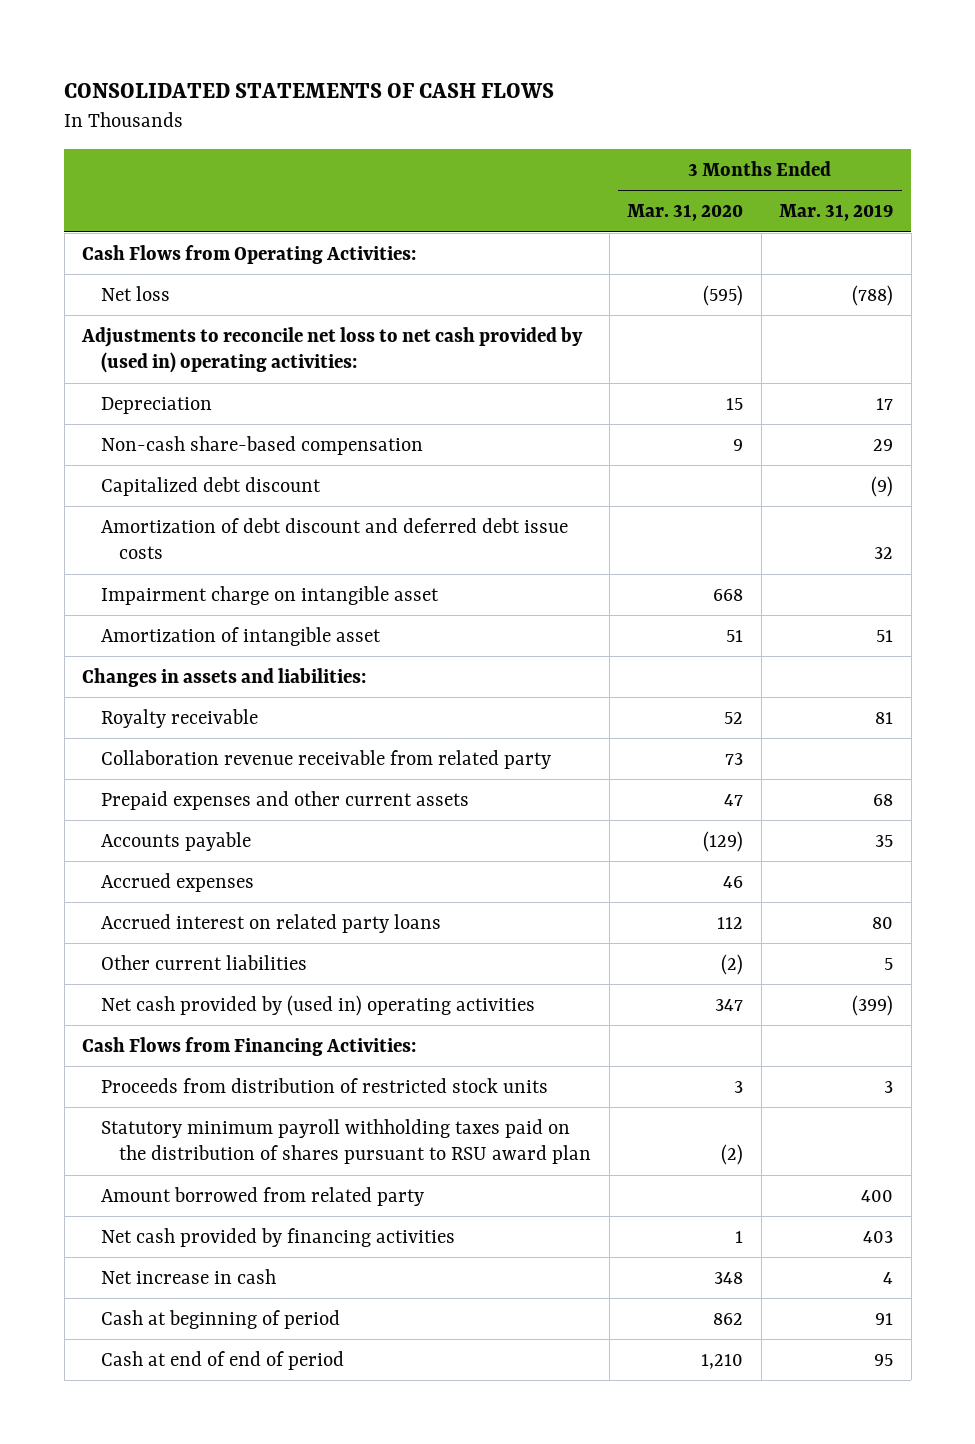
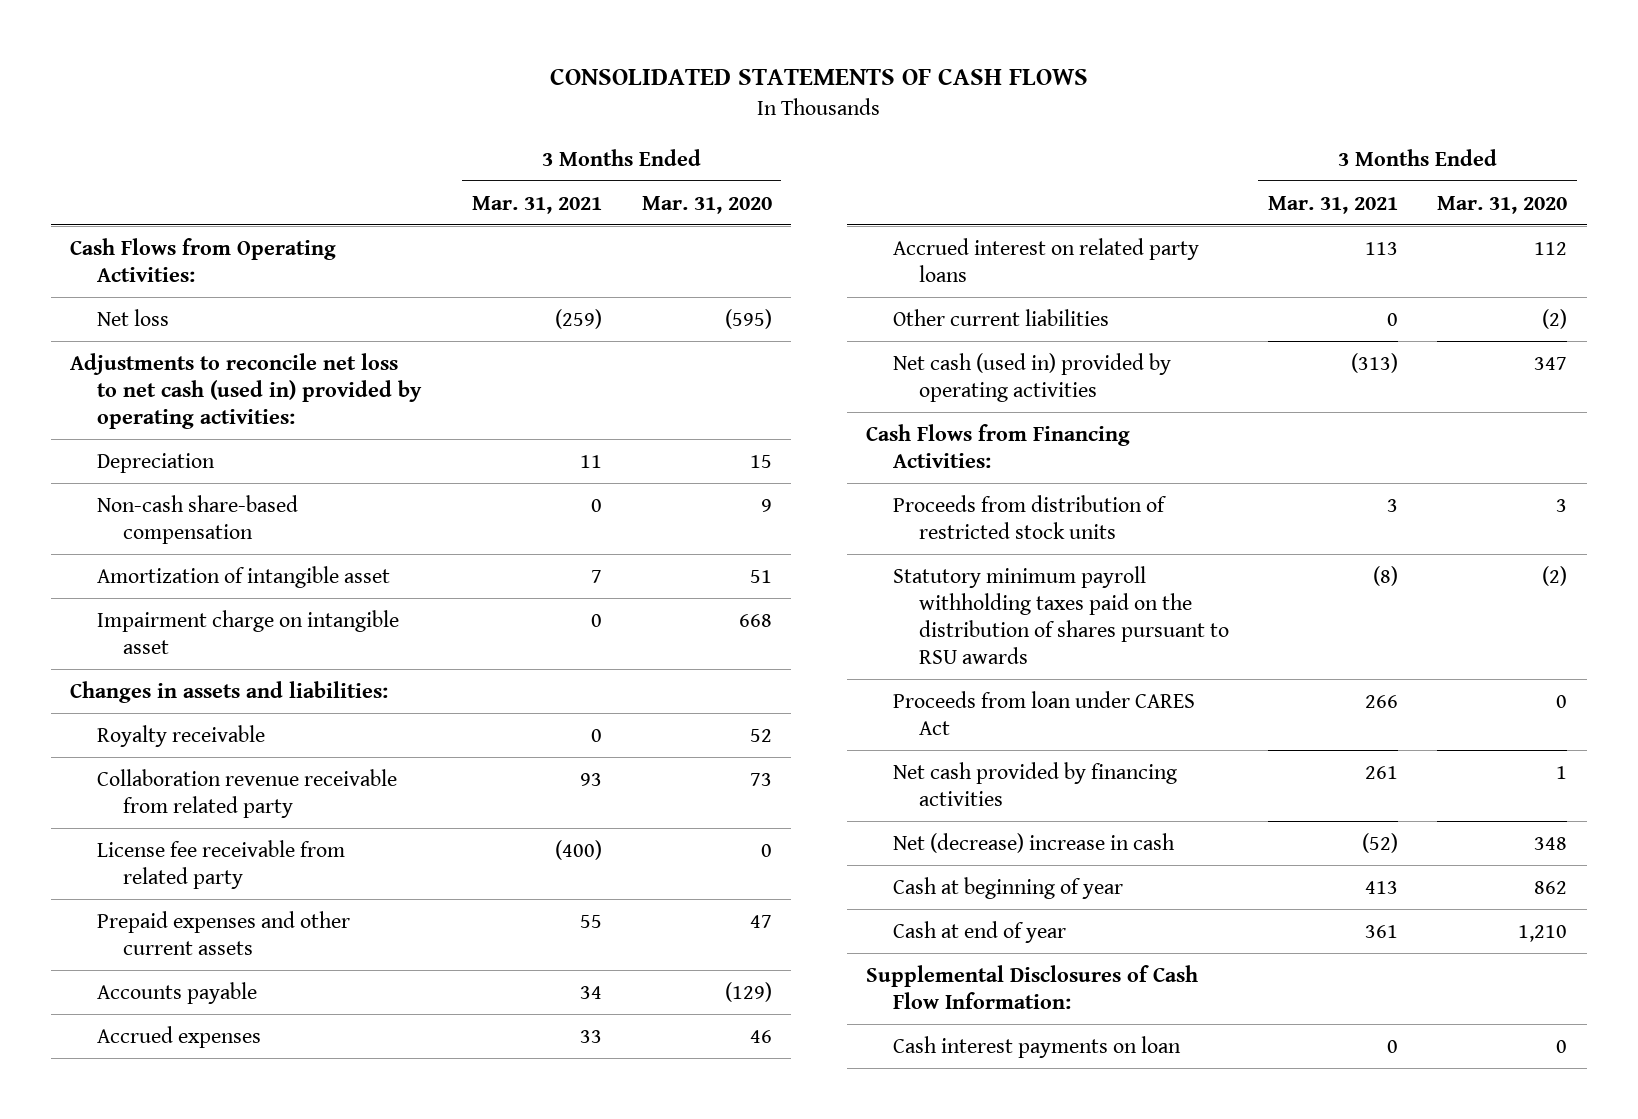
- | 3 Months Ended Mar. 31, 2020 | 3 Months Ended Mar. 31, 2019
+ | 3 Months Ended Mar. 31, 2021 | 3 Months Ended Mar. 31, 2020
- Adjustments to reconcile net loss to net cash provided by (used in) operating activities:
+ Adjustments to reconcile net loss to net cash (used in) provided by operating activities:
- Capitalized debt discount | | (9)
- Amortization of debt discount and deferred debt issue costs | | 32
moved down: Impairment charge on intangible asset | 0 | 668
+ License fee receivable from related party | (400) | 0
- Net cash provided by (used in) operating activities | 347 | (399)
+ Net cash (used in) provided by operating activities | (313) | 347
- Statutory minimum payroll withholding taxes paid on the distribution of shares pursuant to RSU award plan | (2) |
- Amount borrowed from related party | | 400
+ Statutory minimum payroll withholding taxes paid on the distribution of shares pursuant to RSU awards | (8) | (2)
+ Proceeds from loan under CARES Act | 266 | 0
- Net increase in cash | 348 | 4
- Cash at beginning of period | 862 | 91
- Cash at end of end of period | 1,210 | 95
+ Net (decrease) increase in cash | (52) | 348
+ Cash at beginning of year | 413 | 862
+ Cash at end of year | 361 | 1,210
+ Supplemental Disclosures of Cash Flow Information:
+ Cash interest payments on loan | 0 | 0

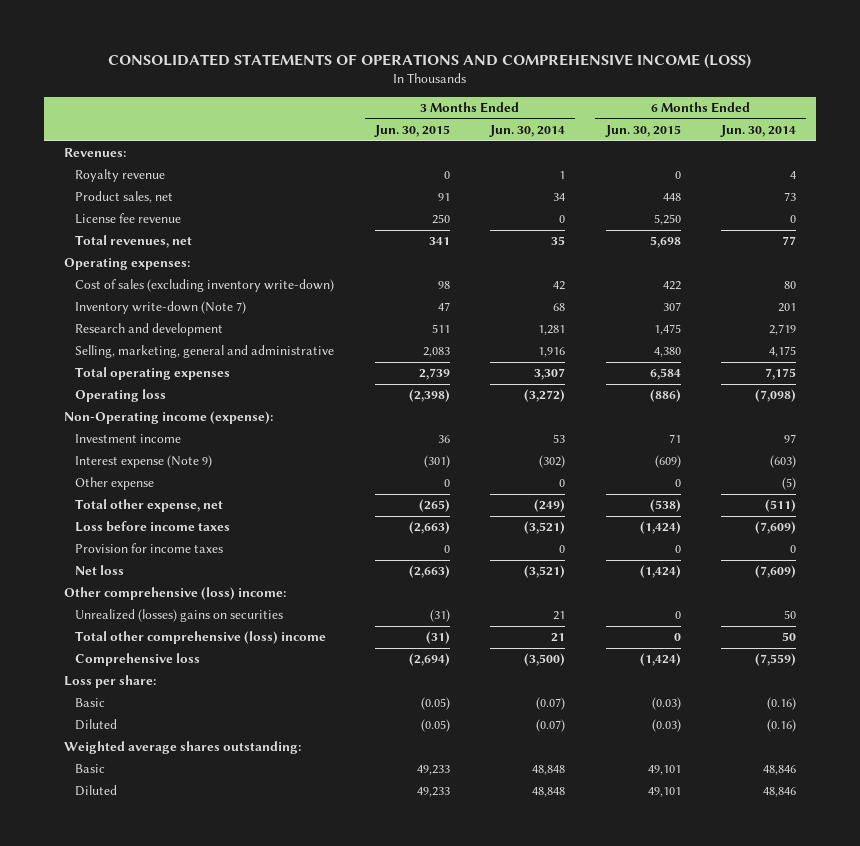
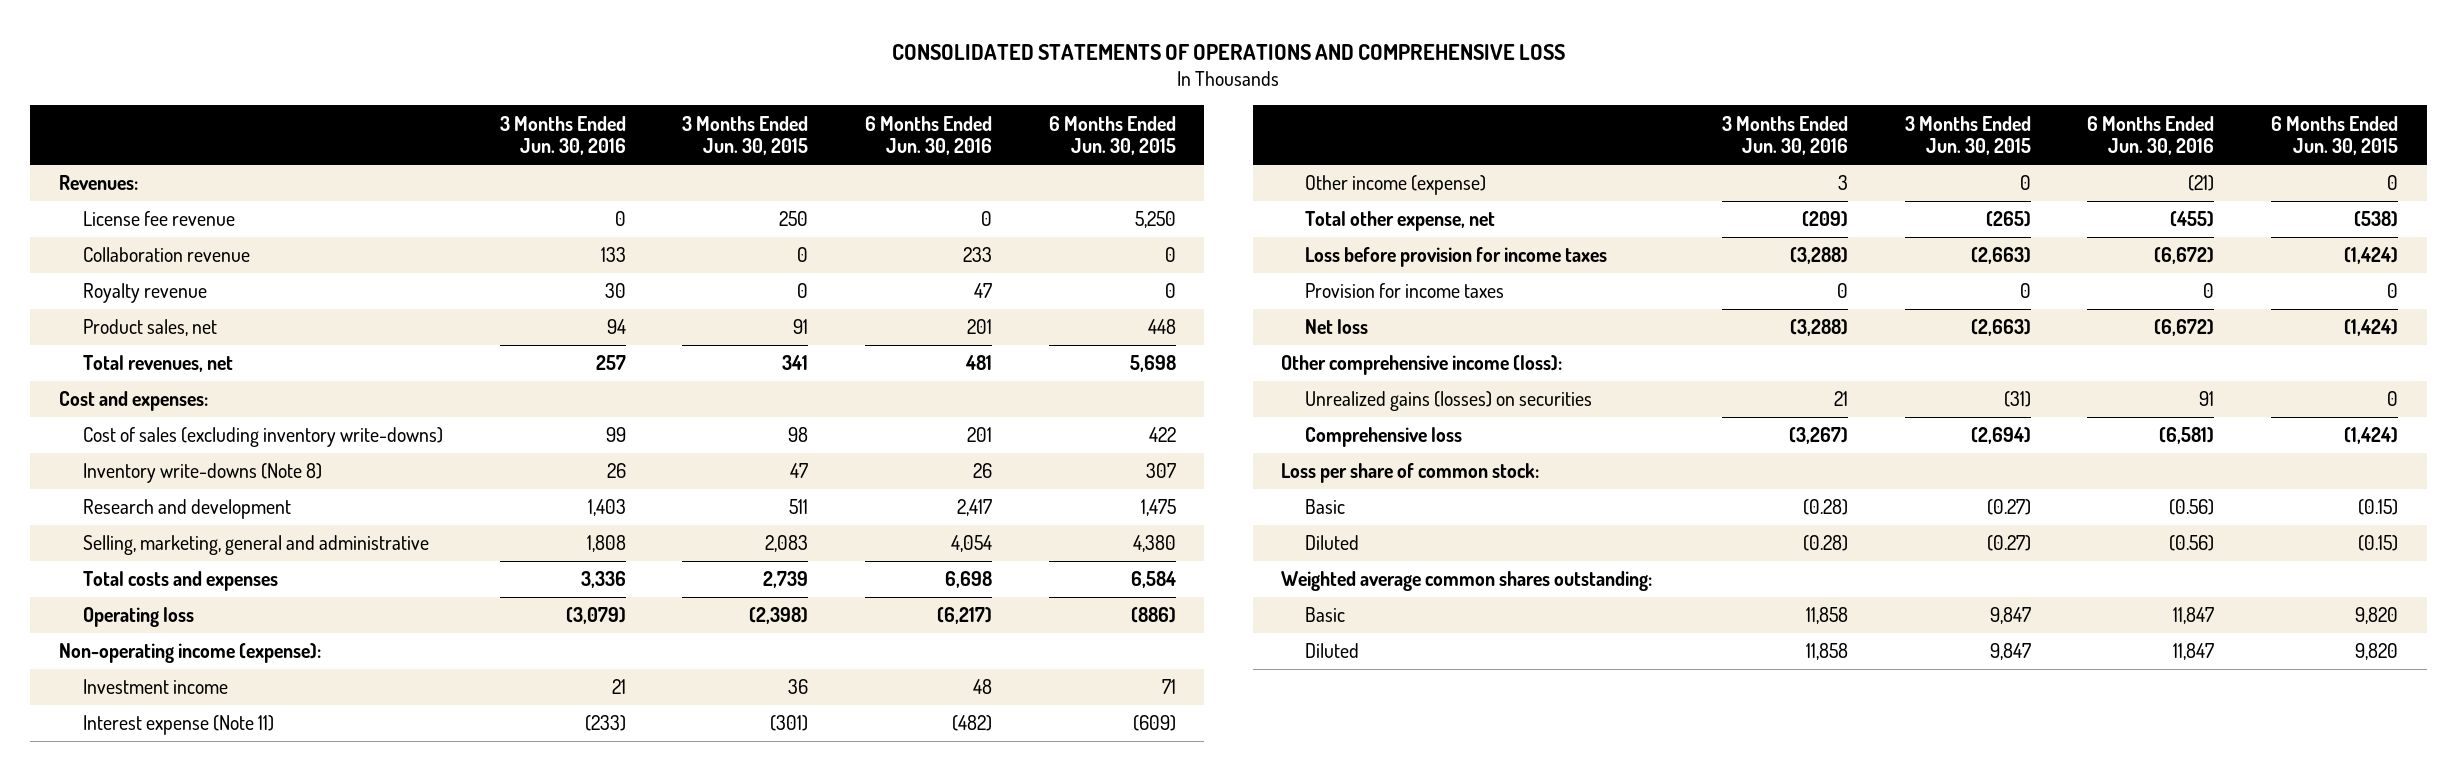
- CONSOLIDATED STATEMENTS OF OPERATIONS AND COMPREHENSIVE INCOME (LOSS)
+ CONSOLIDATED STATEMENTS OF OPERATIONS AND COMPREHENSIVE LOSS
- | 3 Months Ended Jun. 30, 2015 | 3 Months Ended Jun. 30, 2014 | 6 Months Ended Jun. 30, 2015 | 6 Months Ended Jun. 30, 2014
+ | 3 Months Ended Jun. 30, 2016 | 3 Months Ended Jun. 30, 2015 | 6 Months Ended Jun. 30, 2016 | 6 Months Ended Jun. 30, 2015
moved up: License fee revenue | 0 | 250 | 0 | 5,250
+ Collaboration revenue | 133 | 0 | 233 | 0
- Operating expenses:
- Cost of sales (excluding inventory write-down) | 98 | 42 | 422 | 80
- Inventory write-down (Note 7) | 47 | 68 | 307 | 201
+ Cost and expenses:
+ Cost of sales (excluding inventory write-downs) | 99 | 98 | 201 | 422
+ Inventory write-downs (Note 8) | 26 | 47 | 26 | 307
- Total operating expenses | 2,739 | 3,307 | 6,584 | 7,175
+ Total costs and expenses | 3,336 | 2,739 | 6,698 | 6,584
- Non-Operating income (expense):
+ Non-operating income (expense):
- Interest expense (Note 9) | (301) | (302) | (609) | (603)
- Other expense | 0 | 0 | 0 | (5)
+ Interest expense (Note 11) | (233) | (301) | (482) | (609)
+ Other income (expense) | 3 | 0 | (21) | 0
- Loss before income taxes | (2,663) | (3,521) | (1,424) | (7,609)
+ Loss before provision for income taxes | (3,288) | (2,663) | (6,672) | (1,424)
- Other comprehensive (loss) income:
- Unrealized (losses) gains on securities | (31) | 21 | 0 | 50
- Total other comprehensive (loss) income | (31) | 21 | 0 | 50
+ Other comprehensive income (loss):
+ Unrealized gains (losses) on securities | 21 | (31) | 91 | 0
- Loss per share:
- Basic | (0.05) | (0.07) | (0.03) | (0.16)
- Diluted | (0.05) | (0.07) | (0.03) | (0.16)
- Weighted average shares outstanding:
- Basic | 49,233 | 48,848 | 49,101 | 48,846
- Diluted | 49,233 | 48,848 | 49,101 | 48,846
+ Loss per share of common stock:
+ Basic | (0.28) | (0.27) | (0.56) | (0.15)
+ Diluted | (0.28) | (0.27) | (0.56) | (0.15)
+ Weighted average common shares outstanding:
+ Basic | 11,858 | 9,847 | 11,847 | 9,820
+ Diluted | 11,858 | 9,847 | 11,847 | 9,820

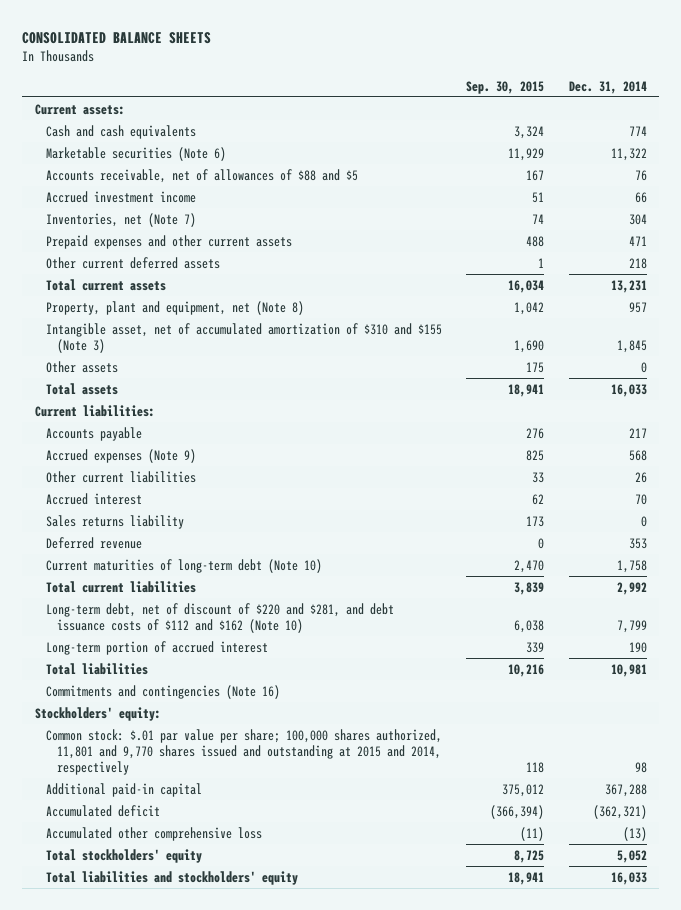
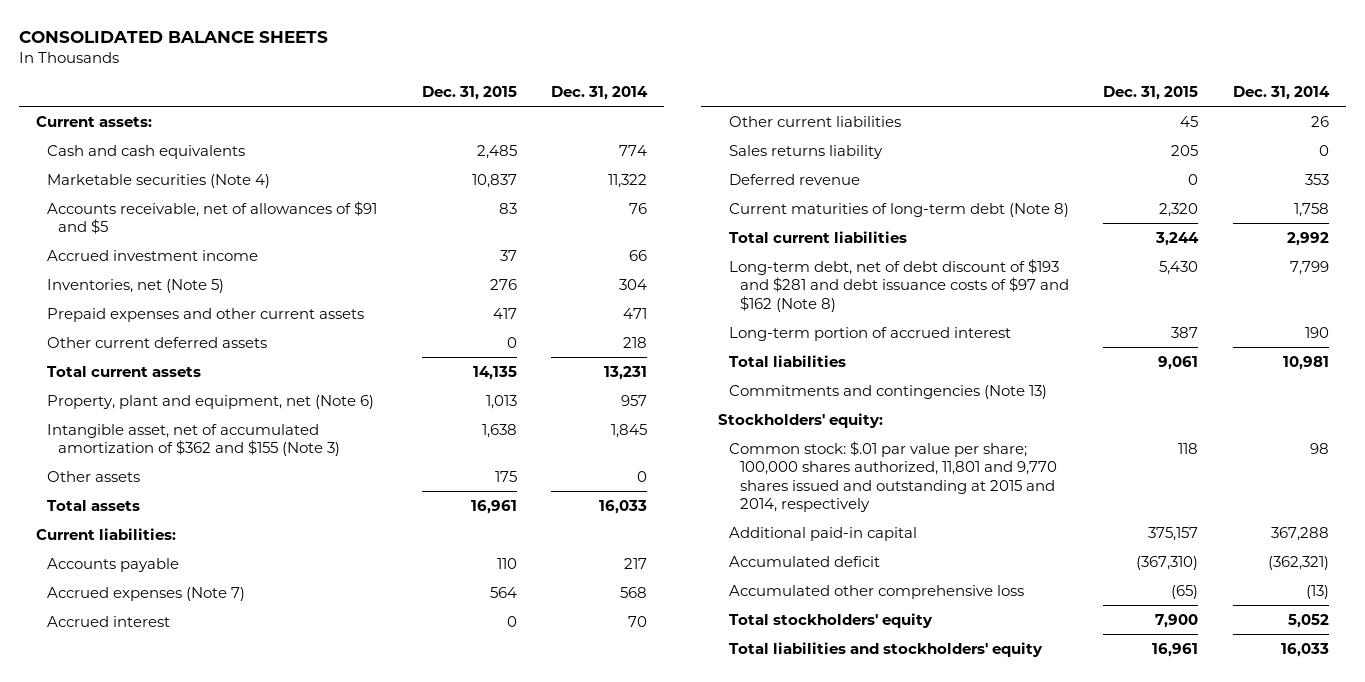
- | Sep. 30, 2015 | Dec. 31, 2014
+ | Dec. 31, 2015 | Dec. 31, 2014
- Marketable securities (Note 6) | 11,929 | 11,322
- Accounts receivable, net of allowances of $88 and $5 | 167 | 76
+ Marketable securities (Note 4) | 10,837 | 11,322
+ Accounts receivable, net of allowances of $91 and $5 | 83 | 76
- Inventories, net (Note 7) | 74 | 304
+ Inventories, net (Note 5) | 276 | 304
- Property, plant and equipment, net (Note 8) | 1,042 | 957
- Intangible asset, net of accumulated amortization of $310 and $155 (Note 3) | 1,690 | 1,845
+ Property, plant and equipment, net (Note 6) | 1,013 | 957
+ Intangible asset, net of accumulated amortization of $362 and $155 (Note 3) | 1,638 | 1,845
- Accrued expenses (Note 9) | 825 | 568
+ Accrued expenses (Note 7) | 564 | 568
moved down: Other current liabilities | 45 | 26
- Current maturities of long-term debt (Note 10) | 2,470 | 1,758
+ Current maturities of long-term debt (Note 8) | 2,320 | 1,758
- Long-term debt, net of discount of $220 and $281, and debt issuance costs of $112 and $162 (Note 10) | 6,038 | 7,799
+ Long-term debt, net of debt discount of $193 and $281 and debt issuance costs of $97 and $162 (Note 8) | 5,430 | 7,799
- Commitments and contingencies (Note 16)
+ Commitments and contingencies (Note 13)

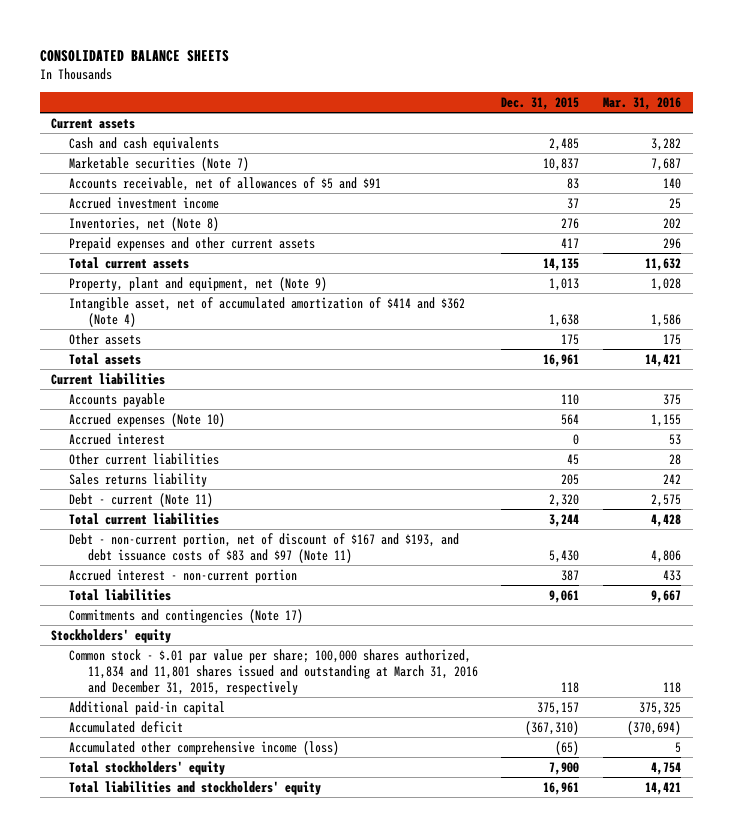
- | Dec. 31, 2015 | Dec. 31, 2014
+ | Dec. 31, 2015 | Mar. 31, 2016
- Current assets:
+ Current assets
- Marketable securities (Note 4) | 10,837 | 11,322
- Accounts receivable, net of allowances of $91 and $5 | 83 | 76
+ Marketable securities (Note 7) | 10,837 | 7,687
+ Accounts receivable, net of allowances of $5 and $91 | 83 | 140
- Inventories, net (Note 5) | 276 | 304
+ Inventories, net (Note 8) | 276 | 202
- Other current deferred assets | 0 | 218
- Property, plant and equipment, net (Note 6) | 1,013 | 957
- Intangible asset, net of accumulated amortization of $362 and $155 (Note 3) | 1,638 | 1,845
+ Property, plant and equipment, net (Note 9) | 1,013 | 1,028
+ Intangible asset, net of accumulated amortization of $414 and $362 (Note 4) | 1,638 | 1,586
- Current liabilities:
+ Current liabilities
- Accrued expenses (Note 7) | 564 | 568
+ Accrued expenses (Note 10) | 564 | 1,155
- Deferred revenue | 0 | 353
- Current maturities of long-term debt (Note 8) | 2,320 | 1,758
+ Debt - current (Note 11) | 2,320 | 2,575
- Long-term debt, net of debt discount of $193 and $281 and debt issuance costs of $97 and $162 (Note 8) | 5,430 | 7,799
- Long-term portion of accrued interest | 387 | 190
+ Debt - non-current portion, net of discount of $167 and $193, and debt issuance costs of $83 and $97 (Note 11) | 5,430 | 4,806
+ Accrued interest - non-current portion | 387 | 433
- Commitments and contingencies (Note 13)
- Stockholders' equity:
- Common stock: $.01 par value per share; 100,000 shares authorized, 11,801 and 9,770 shares issued and outstanding at 2015 and 2014, respectively | 118 | 98
+ Commitments and contingencies (Note 17)
+ Stockholders' equity
+ Common stock - $.01 par value per share; 100,000 shares authorized, 11,834 and 11,801 shares issued and outstanding at March 31, 2016 and December 31, 2015, respectively | 118 | 118
- Accumulated other comprehensive loss | (65) | (13)
+ Accumulated other comprehensive income (loss) | (65) | 5

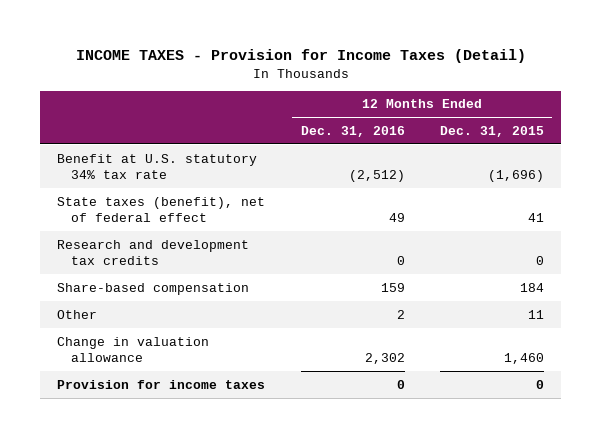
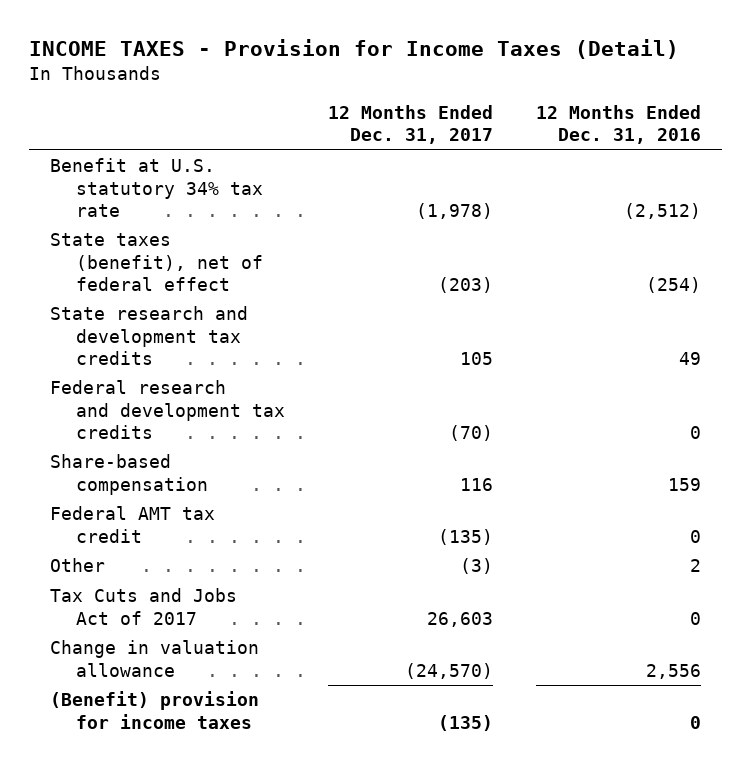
- | 12 Months Ended Dec. 31, 2016 | 12 Months Ended Dec. 31, 2015
+ | 12 Months Ended Dec. 31, 2017 | 12 Months Ended Dec. 31, 2016
- State taxes (benefit), net of federal effect | 49 | 41
- Research and development tax credits | 0 | 0
+ State taxes (benefit), net of federal effect | (203) | (254)
+ State research and development tax credits | 105 | 49
+ Federal research and development tax credits | (70) | 0
+ Federal AMT tax credit | (135) | 0
- Change in valuation allowance | 2,302 | 1,460
- Provision for income taxes | 0 | 0
+ Tax Cuts and Jobs Act of 2017 | 26,603 | 0
+ Change in valuation allowance | (24,570) | 2,556
+ (Benefit) provision for income taxes | (135) | 0

